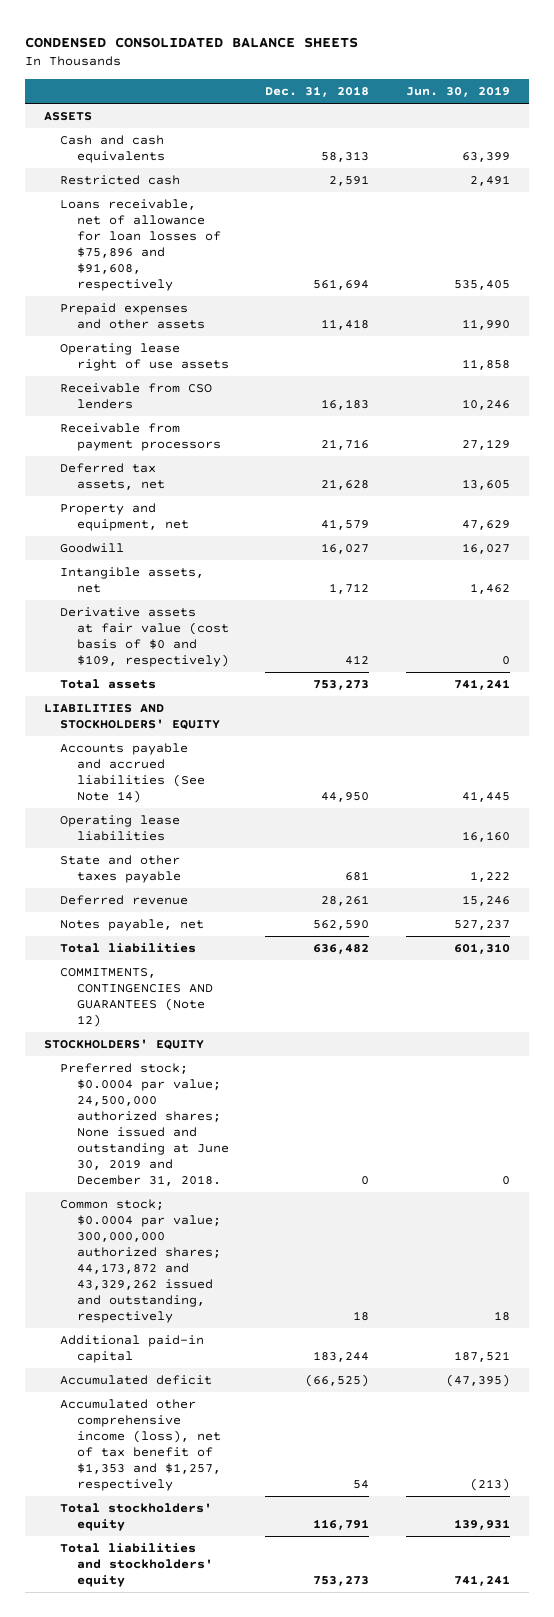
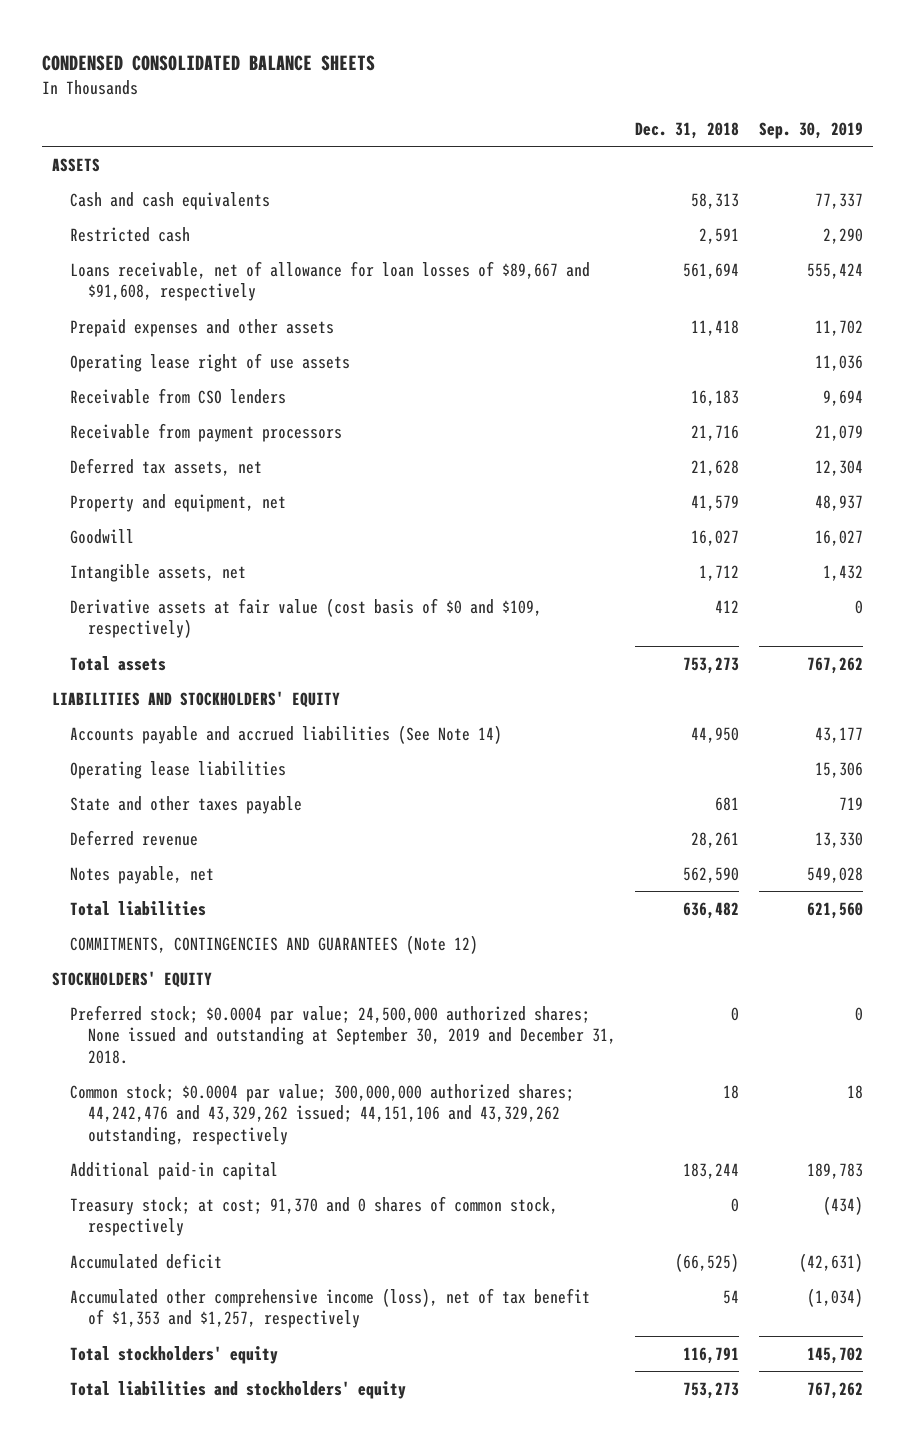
- | Dec. 31, 2018 | Jun. 30, 2019
+ | Dec. 31, 2018 | Sep. 30, 2019
- Loans receivable, net of allowance for loan losses of $75,896 and $91,608, respectively | 561,694 | 535,405
+ Loans receivable, net of allowance for loan losses of $89,667 and $91,608, respectively | 561,694 | 555,424
- Preferred stock; $0.0004 par value; 24,500,000 authorized shares; None issued and outstanding at June 30, 2019 and December 31, 2018. | 0 | 0
- Common stock; $0.0004 par value; 300,000,000 authorized shares; 44,173,872 and 43,329,262 issued and outstanding, respectively | 18 | 18
+ Preferred stock; $0.0004 par value; 24,500,000 authorized shares; None issued and outstanding at September 30, 2019 and December 31, 2018. | 0 | 0
+ Common stock; $0.0004 par value; 300,000,000 authorized shares; 44,242,476 and 43,329,262 issued; 44,151,106 and 43,329,262 outstanding, respectively | 18 | 18
+ Treasury stock; at cost; 91,370 and 0 shares of common stock, respectively | 0 | (434)

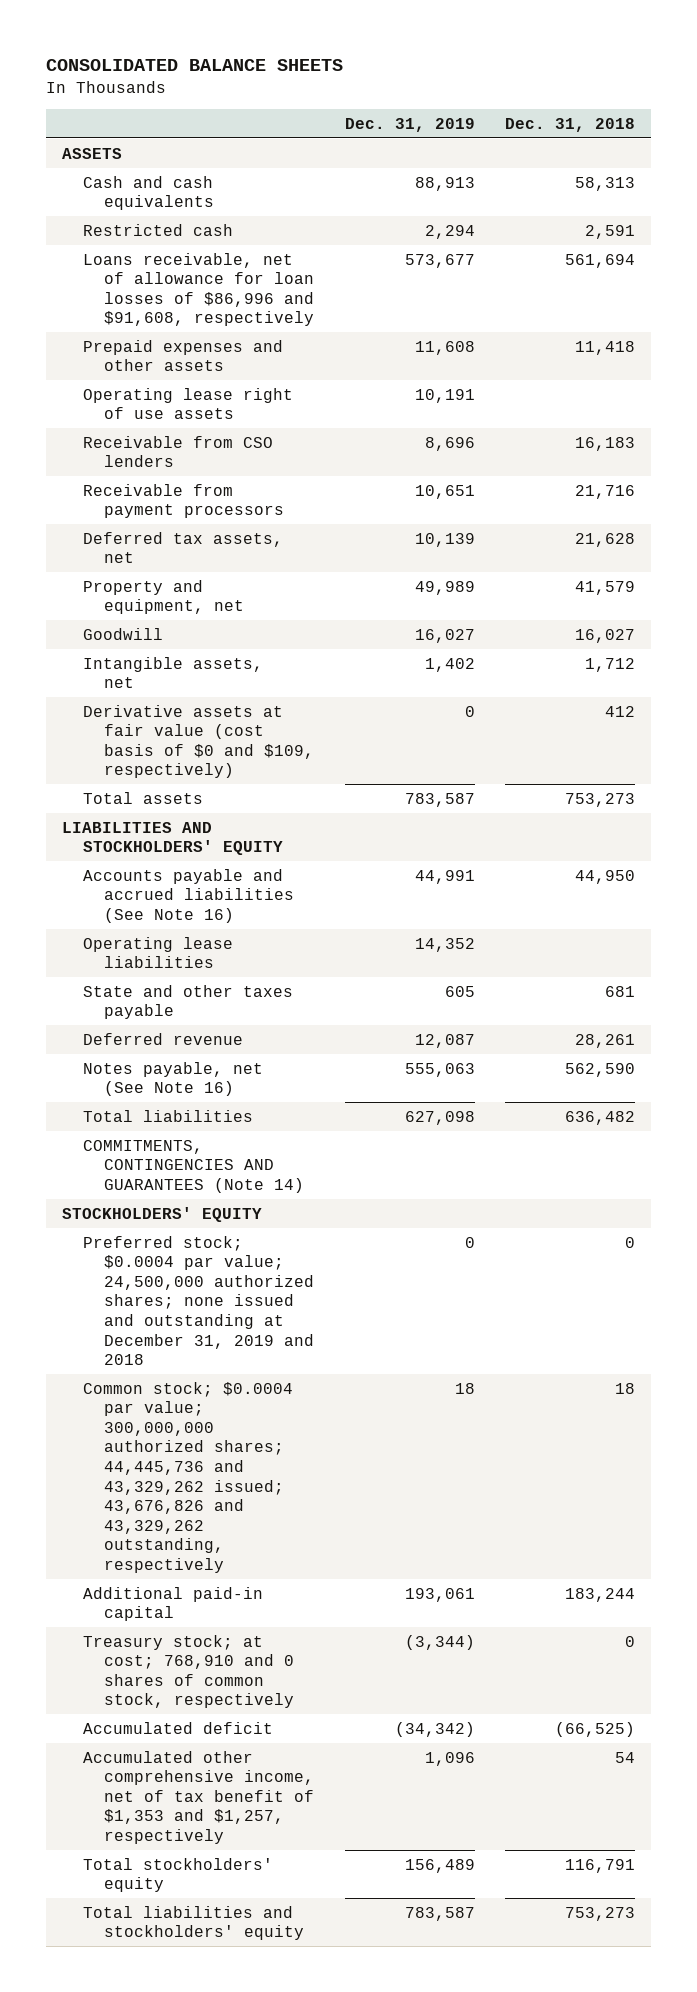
- CONDENSED CONSOLIDATED BALANCE SHEETS
+ CONSOLIDATED BALANCE SHEETS
- | Dec. 31, 2018 | Sep. 30, 2019
+ | Dec. 31, 2019 | Dec. 31, 2018
- Loans receivable, net of allowance for loan losses of $89,667 and $91,608, respectively | 561,694 | 555,424
+ Loans receivable, net of allowance for loan losses of $86,996 and $91,608, respectively | 573,677 | 561,694
- Accounts payable and accrued liabilities (See Note 14) | 44,950 | 43,177
+ Accounts payable and accrued liabilities (See Note 16) | 44,991 | 44,950
- Notes payable, net | 562,590 | 549,028
+ Notes payable, net (See Note 16) | 555,063 | 562,590
- COMMITMENTS, CONTINGENCIES AND GUARANTEES (Note 12)
+ COMMITMENTS, CONTINGENCIES AND GUARANTEES (Note 14)
- Preferred stock; $0.0004 par value; 24,500,000 authorized shares; None issued and outstanding at September 30, 2019 and December 31, 2018. | 0 | 0
- Common stock; $0.0004 par value; 300,000,000 authorized shares; 44,242,476 and 43,329,262 issued; 44,151,106 and 43,329,262 outstanding, respectively | 18 | 18
+ Preferred stock; $0.0004 par value; 24,500,000 authorized shares; none issued and outstanding at December 31, 2019 and 2018 | 0 | 0
+ Common stock; $0.0004 par value; 300,000,000 authorized shares; 44,445,736 and 43,329,262 issued; 43,676,826 and 43,329,262 outstanding, respectively | 18 | 18
- Treasury stock; at cost; 91,370 and 0 shares of common stock, respectively | 0 | (434)
+ Treasury stock; at cost; 768,910 and 0 shares of common stock, respectively | (3,344) | 0
- Accumulated other comprehensive income (loss), net of tax benefit of $1,353 and $1,257, respectively | 54 | (1,034)
+ Accumulated other comprehensive income, net of tax benefit of $1,353 and $1,257, respectively | 1,096 | 54

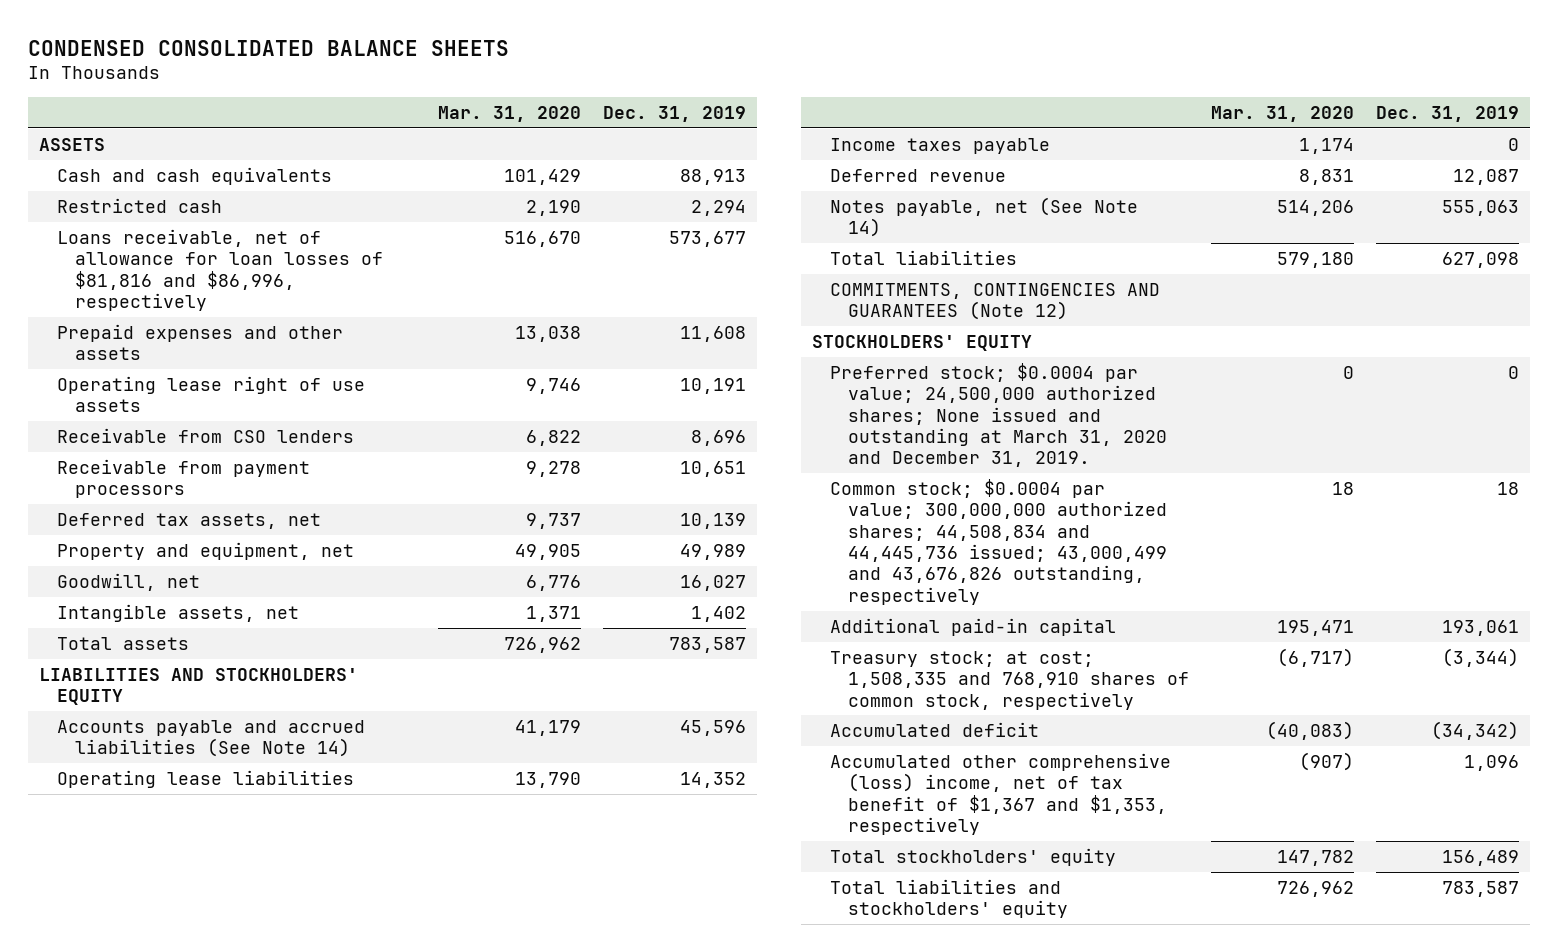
- CONSOLIDATED BALANCE SHEETS
+ CONDENSED CONSOLIDATED BALANCE SHEETS
- | Dec. 31, 2019 | Dec. 31, 2018
+ | Mar. 31, 2020 | Dec. 31, 2019
- Loans receivable, net of allowance for loan losses of $86,996 and $91,608, respectively | 573,677 | 561,694
+ Loans receivable, net of allowance for loan losses of $81,816 and $86,996, respectively | 516,670 | 573,677
- Goodwill | 16,027 | 16,027
+ Goodwill, net | 6,776 | 16,027
- Derivative assets at fair value (cost basis of $0 and $109, respectively) | 0 | 412
- Accounts payable and accrued liabilities (See Note 16) | 44,991 | 44,950
+ Accounts payable and accrued liabilities (See Note 14) | 41,179 | 45,596
- State and other taxes payable | 605 | 681
+ Income taxes payable | 1,174 | 0
- Notes payable, net (See Note 16) | 555,063 | 562,590
+ Notes payable, net (See Note 14) | 514,206 | 555,063
- COMMITMENTS, CONTINGENCIES AND GUARANTEES (Note 14)
+ COMMITMENTS, CONTINGENCIES AND GUARANTEES (Note 12)
- Preferred stock; $0.0004 par value; 24,500,000 authorized shares; none issued and outstanding at December 31, 2019 and 2018 | 0 | 0
- Common stock; $0.0004 par value; 300,000,000 authorized shares; 44,445,736 and 43,329,262 issued; 43,676,826 and 43,329,262 outstanding, respectively | 18 | 18
+ Preferred stock; $0.0004 par value; 24,500,000 authorized shares; None issued and outstanding at March 31, 2020 and December 31, 2019. | 0 | 0
+ Common stock; $0.0004 par value; 300,000,000 authorized shares; 44,508,834 and 44,445,736 issued; 43,000,499 and 43,676,826 outstanding, respectively | 18 | 18
- Treasury stock; at cost; 768,910 and 0 shares of common stock, respectively | (3,344) | 0
+ Treasury stock; at cost; 1,508,335 and 768,910 shares of common stock, respectively | (6,717) | (3,344)
- Accumulated other comprehensive income, net of tax benefit of $1,353 and $1,257, respectively | 1,096 | 54
+ Accumulated other comprehensive (loss) income, net of tax benefit of $1,367 and $1,353, respectively | (907) | 1,096

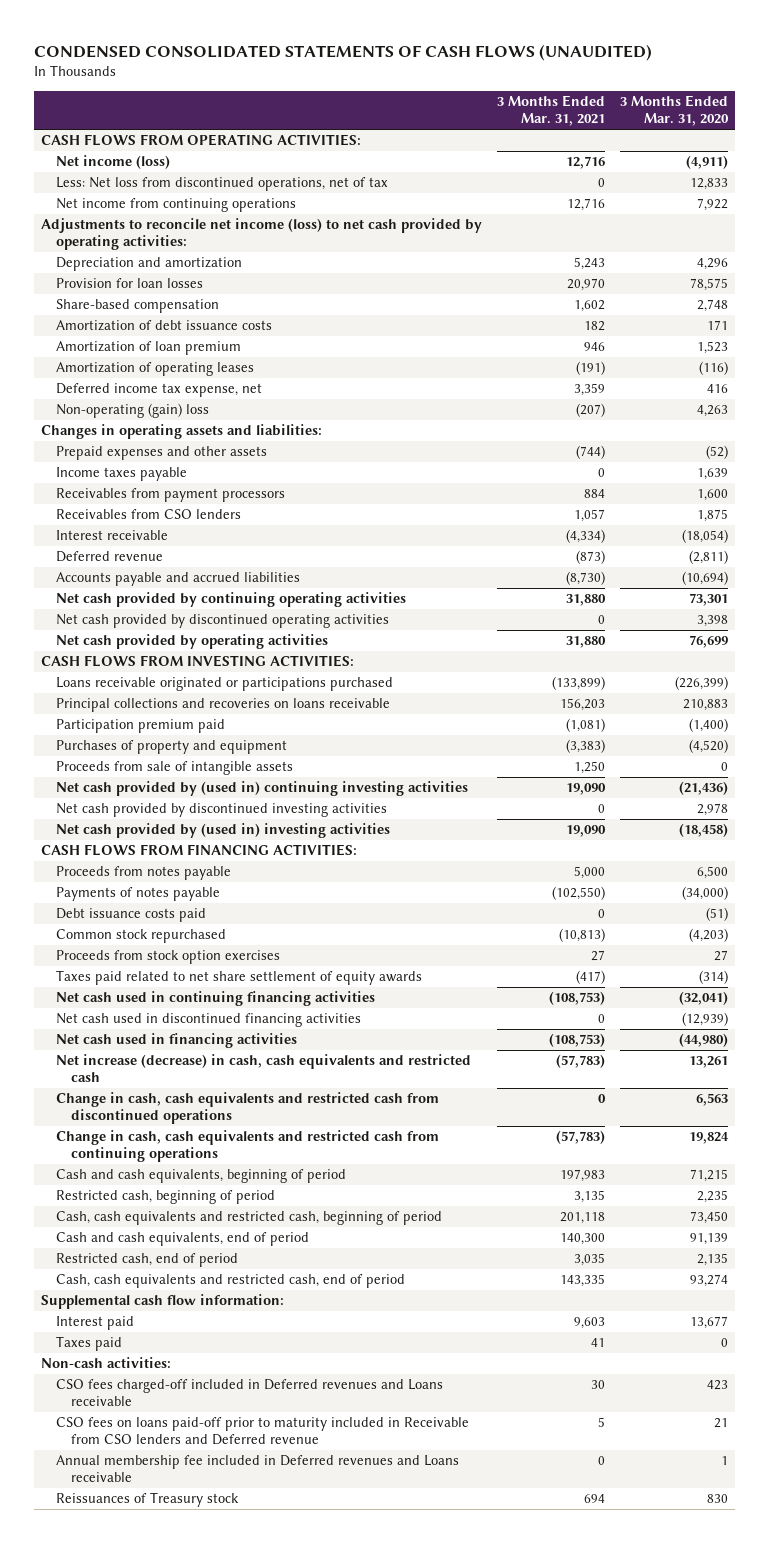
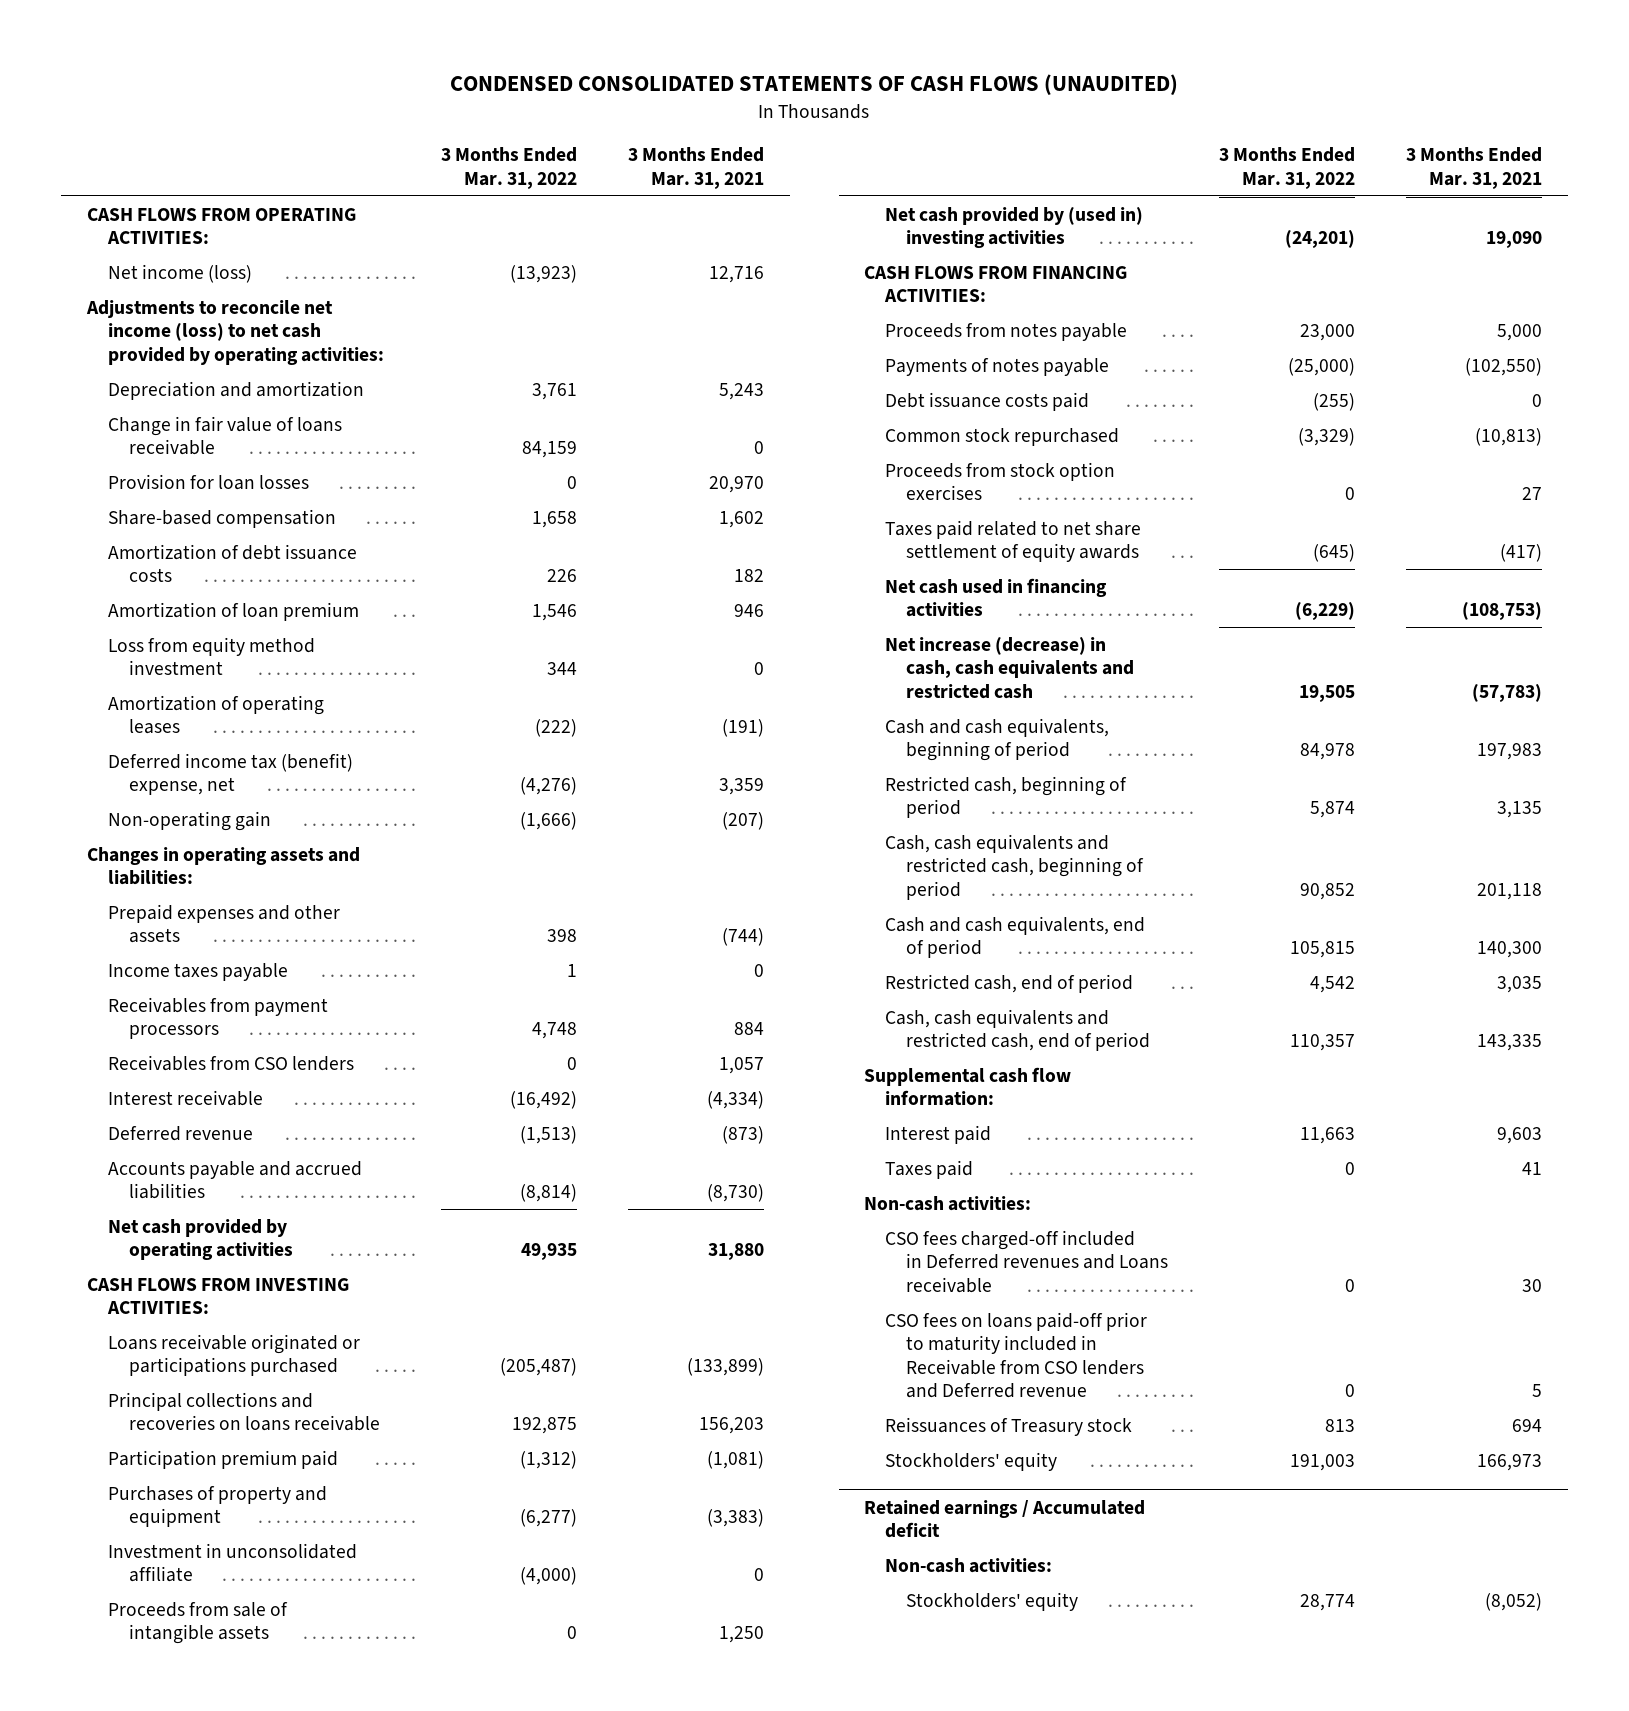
- | 3 Months Ended Mar. 31, 2021 | 3 Months Ended Mar. 31, 2020
+ | 3 Months Ended Mar. 31, 2022 | 3 Months Ended Mar. 31, 2021
- Less: Net loss from discontinued operations, net of tax | 0 | 12,833
- Net income from continuing operations | 12,716 | 7,922
+ Change in fair value of loans receivable | 84,159 | 0
+ Loss from equity method investment | 344 | 0
- Deferred income tax expense, net | 3,359 | 416
- Non-operating (gain) loss | (207) | 4,263
+ Deferred income tax (benefit) expense, net | (4,276) | 3,359
+ Non-operating gain | (1,666) | (207)
- Net cash provided by continuing operating activities | 31,880 | 73,301
- Net cash provided by discontinued operating activities | 0 | 3,398
+ Investment in unconsolidated affiliate | (4,000) | 0
- Net cash provided by (used in) continuing investing activities | 19,090 | (21,436)
- Net cash provided by discontinued investing activities | 0 | 2,978
- Net cash used in continuing financing activities | (108,753) | (32,041)
- Net cash used in discontinued financing activities | 0 | (12,939)
- Change in cash, cash equivalents and restricted cash from discontinued operations | 0 | 6,563
- Change in cash, cash equivalents and restricted cash from continuing operations | (57,783) | 19,824
- Annual membership fee included in Deferred revenues and Loans receivable | 0 | 1
+ Stockholders' equity | 191,003 | 166,973
+ Retained earnings / Accumulated deficit
+ Non-cash activities:
+ Stockholders' equity | 28,774 | (8,052)

